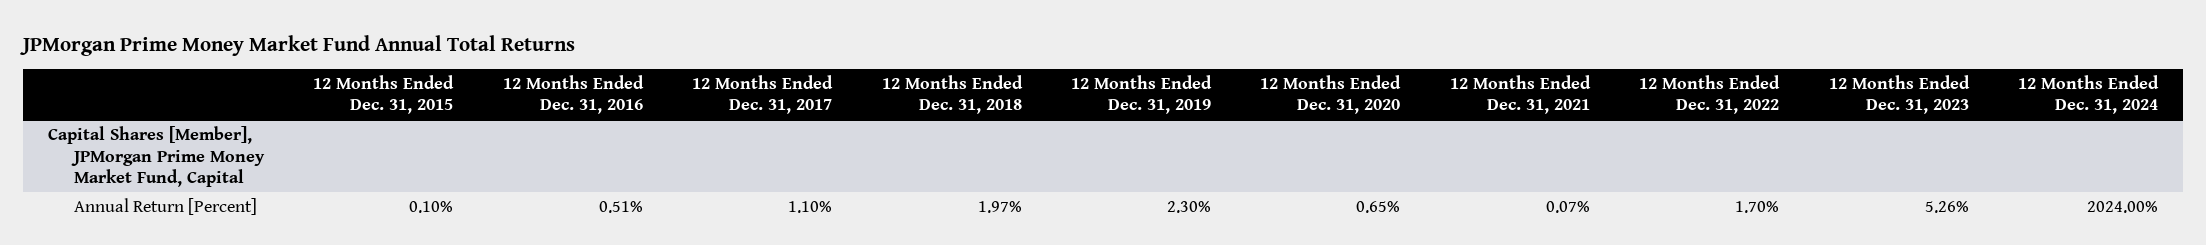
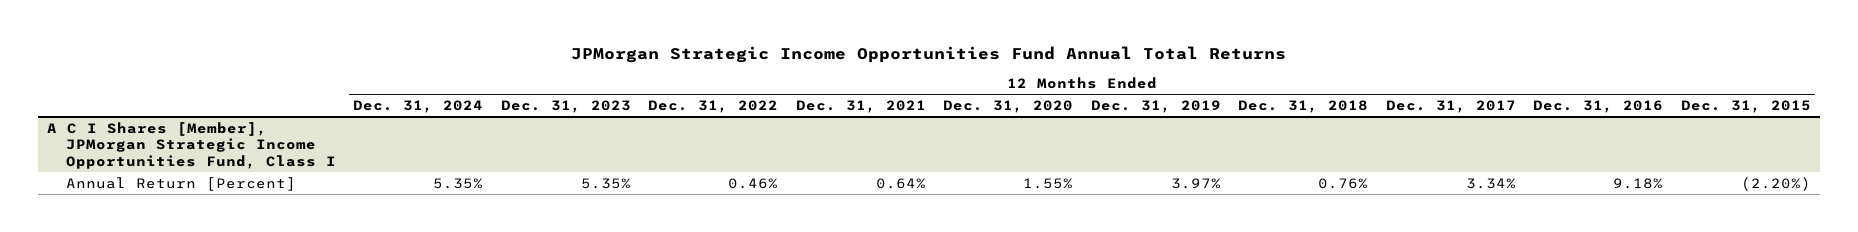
- JPMorgan Prime Money Market Fund Annual Total Returns
+ JPMorgan Strategic Income Opportunities Fund Annual Total Returns
- | 12 Months Ended Dec. 31, 2015 | 12 Months Ended Dec. 31, 2016 | 12 Months Ended Dec. 31, 2017 | 12 Months Ended Dec. 31, 2018 | 12 Months Ended Dec. 31, 2019 | 12 Months Ended Dec. 31, 2020 | 12 Months Ended Dec. 31, 2021 | 12 Months Ended Dec. 31, 2022 | 12 Months Ended Dec. 31, 2023 | 12 Months Ended Dec. 31, 2024
+ | 12 Months Ended Dec. 31, 2024 | 12 Months Ended Dec. 31, 2023 | 12 Months Ended Dec. 31, 2022 | 12 Months Ended Dec. 31, 2021 | 12 Months Ended Dec. 31, 2020 | 12 Months Ended Dec. 31, 2019 | 12 Months Ended Dec. 31, 2018 | 12 Months Ended Dec. 31, 2017 | 12 Months Ended Dec. 31, 2016 | 12 Months Ended Dec. 31, 2015
- Capital Shares [Member], JPMorgan Prime Money Market Fund, Capital
- Annual Return [Percent] | 0.10% | 0.51% | 1.10% | 1.97% | 2.30% | 0.65% | 0.07% | 1.70% | 5.26% | 2024.00%
+ A C I Shares [Member], JPMorgan Strategic Income Opportunities Fund, Class I
+ Annual Return [Percent] | 5.35% | 5.35% | 0.46% | 0.64% | 1.55% | 3.97% | 0.76% | 3.34% | 9.18% | (2.20%)

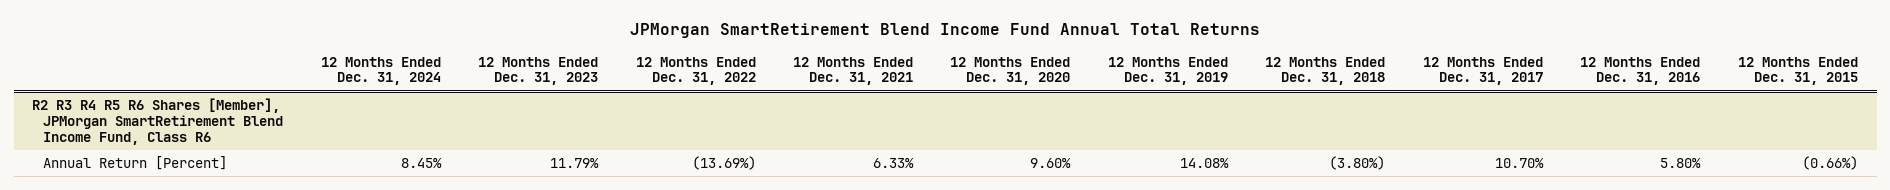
- JPMorgan Strategic Income Opportunities Fund Annual Total Returns
+ JPMorgan SmartRetirement Blend Income Fund Annual Total Returns
- A C I Shares [Member], JPMorgan Strategic Income Opportunities Fund, Class I
- Annual Return [Percent] | 5.35% | 5.35% | 0.46% | 0.64% | 1.55% | 3.97% | 0.76% | 3.34% | 9.18% | (2.20%)
+ R2 R3 R4 R5 R6 Shares [Member], JPMorgan SmartRetirement Blend Income Fund, Class R6
+ Annual Return [Percent] | 8.45% | 11.79% | (13.69%) | 6.33% | 9.60% | 14.08% | (3.80%) | 10.70% | 5.80% | (0.66%)

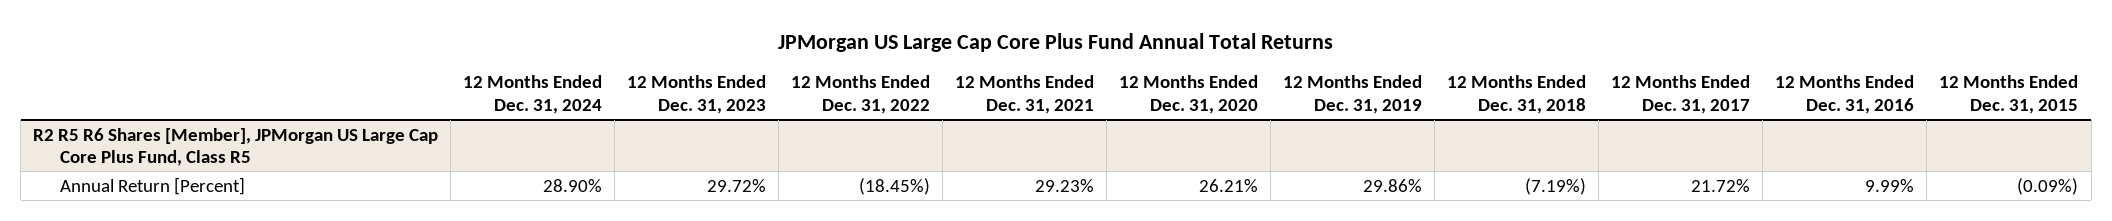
- JPMorgan SmartRetirement Blend Income Fund Annual Total Returns
+ JPMorgan US Large Cap Core Plus Fund Annual Total Returns
- R2 R3 R4 R5 R6 Shares [Member], JPMorgan SmartRetirement Blend Income Fund, Class R6
- Annual Return [Percent] | 8.45% | 11.79% | (13.69%) | 6.33% | 9.60% | 14.08% | (3.80%) | 10.70% | 5.80% | (0.66%)
+ R2 R5 R6 Shares [Member], JPMorgan US Large Cap Core Plus Fund, Class R5
+ Annual Return [Percent] | 28.90% | 29.72% | (18.45%) | 29.23% | 26.21% | 29.86% | (7.19%) | 21.72% | 9.99% | (0.09%)

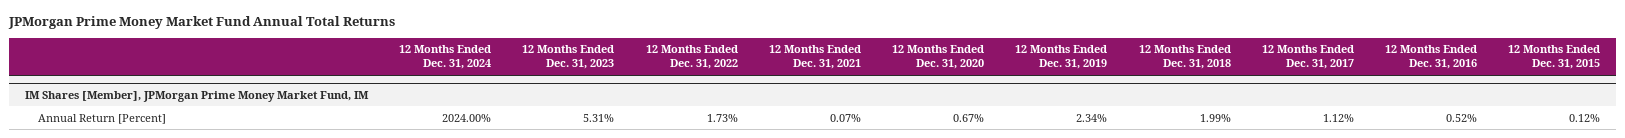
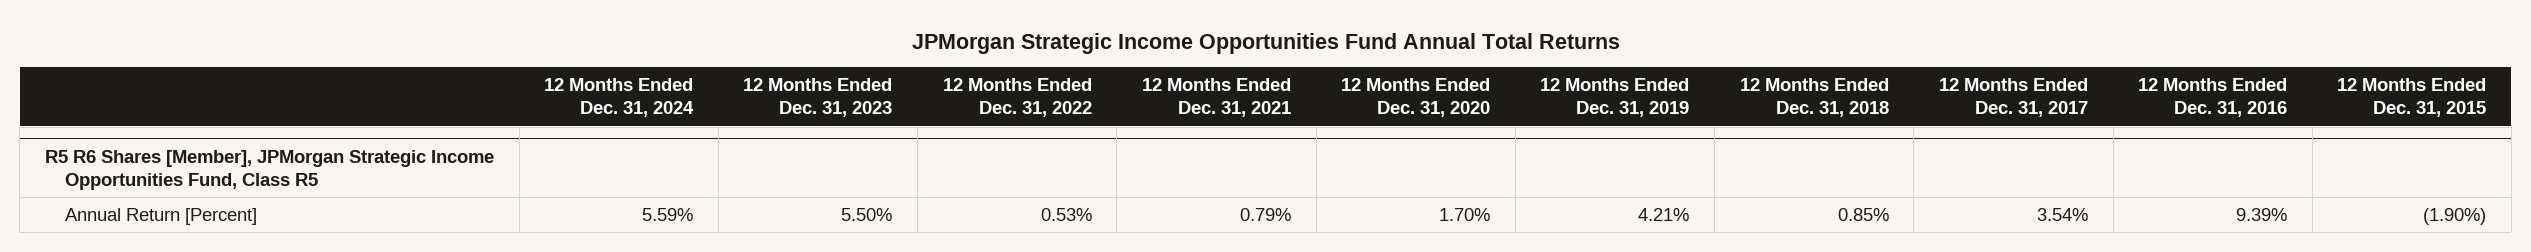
- JPMorgan Prime Money Market Fund Annual Total Returns
+ JPMorgan Strategic Income Opportunities Fund Annual Total Returns
- IM Shares [Member], JPMorgan Prime Money Market Fund, IM
- Annual Return [Percent] | 2024.00% | 5.31% | 1.73% | 0.07% | 0.67% | 2.34% | 1.99% | 1.12% | 0.52% | 0.12%
+ R5 R6 Shares [Member], JPMorgan Strategic Income Opportunities Fund, Class R5
+ Annual Return [Percent] | 5.59% | 5.50% | 0.53% | 0.79% | 1.70% | 4.21% | 0.85% | 3.54% | 9.39% | (1.90%)

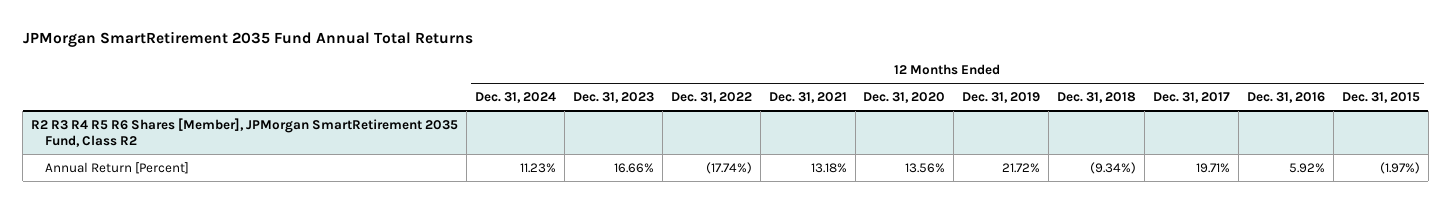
- JPMorgan Strategic Income Opportunities Fund Annual Total Returns
+ JPMorgan SmartRetirement 2035 Fund Annual Total Returns
- R5 R6 Shares [Member], JPMorgan Strategic Income Opportunities Fund, Class R5
- Annual Return [Percent] | 5.59% | 5.50% | 0.53% | 0.79% | 1.70% | 4.21% | 0.85% | 3.54% | 9.39% | (1.90%)
+ R2 R3 R4 R5 R6 Shares [Member], JPMorgan SmartRetirement 2035 Fund, Class R2
+ Annual Return [Percent] | 11.23% | 16.66% | (17.74%) | 13.18% | 13.56% | 21.72% | (9.34%) | 19.71% | 5.92% | (1.97%)

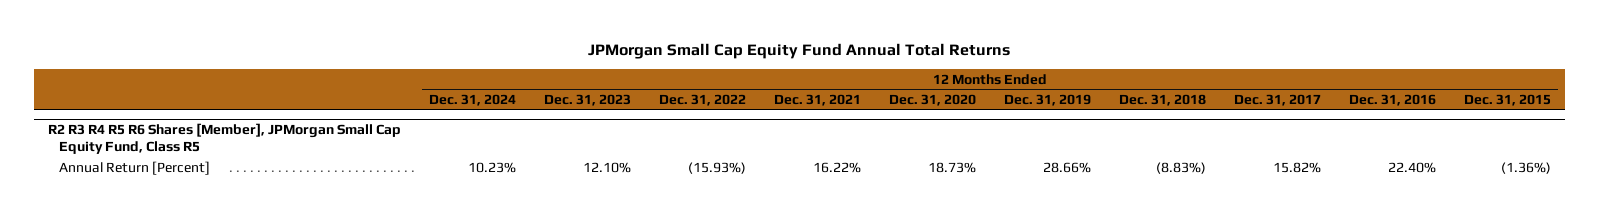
- JPMorgan SmartRetirement 2035 Fund Annual Total Returns
+ JPMorgan Small Cap Equity Fund Annual Total Returns
- R2 R3 R4 R5 R6 Shares [Member], JPMorgan SmartRetirement 2035 Fund, Class R2
- Annual Return [Percent] | 11.23% | 16.66% | (17.74%) | 13.18% | 13.56% | 21.72% | (9.34%) | 19.71% | 5.92% | (1.97%)
+ R2 R3 R4 R5 R6 Shares [Member], JPMorgan Small Cap Equity Fund, Class R5
+ Annual Return [Percent] | 10.23% | 12.10% | (15.93%) | 16.22% | 18.73% | 28.66% | (8.83%) | 15.82% | 22.40% | (1.36%)

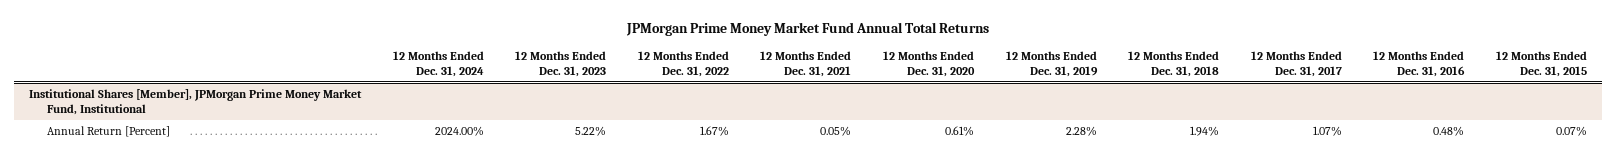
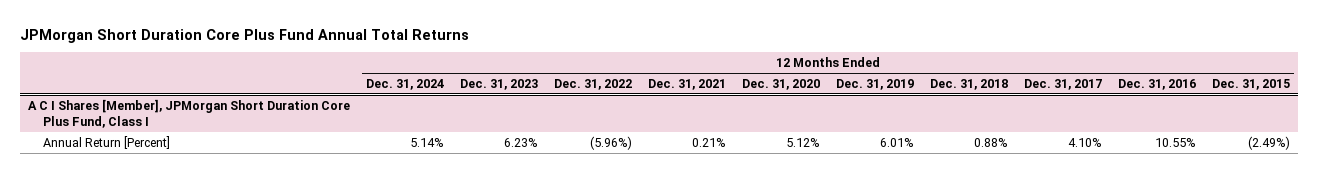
- JPMorgan Prime Money Market Fund Annual Total Returns
+ JPMorgan Short Duration Core Plus Fund Annual Total Returns
- Institutional Shares [Member], JPMorgan Prime Money Market Fund, Institutional
- Annual Return [Percent] | 2024.00% | 5.22% | 1.67% | 0.05% | 0.61% | 2.28% | 1.94% | 1.07% | 0.48% | 0.07%
+ A C I Shares [Member], JPMorgan Short Duration Core Plus Fund, Class I
+ Annual Return [Percent] | 5.14% | 6.23% | (5.96%) | 0.21% | 5.12% | 6.01% | 0.88% | 4.10% | 10.55% | (2.49%)

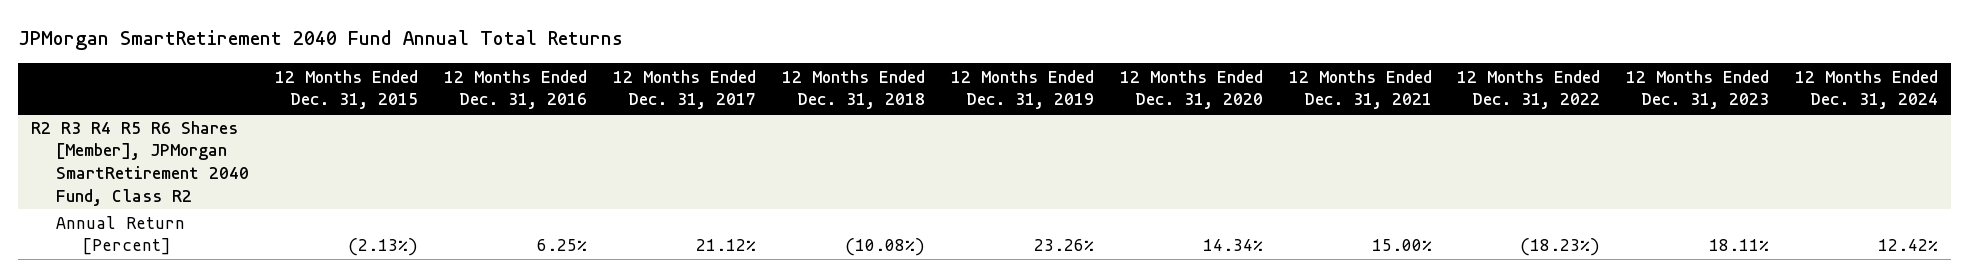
- JPMorgan Short Duration Core Plus Fund Annual Total Returns
+ JPMorgan SmartRetirement 2040 Fund Annual Total Returns
- | 12 Months Ended Dec. 31, 2024 | 12 Months Ended Dec. 31, 2023 | 12 Months Ended Dec. 31, 2022 | 12 Months Ended Dec. 31, 2021 | 12 Months Ended Dec. 31, 2020 | 12 Months Ended Dec. 31, 2019 | 12 Months Ended Dec. 31, 2018 | 12 Months Ended Dec. 31, 2017 | 12 Months Ended Dec. 31, 2016 | 12 Months Ended Dec. 31, 2015
+ | 12 Months Ended Dec. 31, 2015 | 12 Months Ended Dec. 31, 2016 | 12 Months Ended Dec. 31, 2017 | 12 Months Ended Dec. 31, 2018 | 12 Months Ended Dec. 31, 2019 | 12 Months Ended Dec. 31, 2020 | 12 Months Ended Dec. 31, 2021 | 12 Months Ended Dec. 31, 2022 | 12 Months Ended Dec. 31, 2023 | 12 Months Ended Dec. 31, 2024
- A C I Shares [Member], JPMorgan Short Duration Core Plus Fund, Class I
- Annual Return [Percent] | 5.14% | 6.23% | (5.96%) | 0.21% | 5.12% | 6.01% | 0.88% | 4.10% | 10.55% | (2.49%)
+ R2 R3 R4 R5 R6 Shares [Member], JPMorgan SmartRetirement 2040 Fund, Class R2
+ Annual Return [Percent] | (2.13%) | 6.25% | 21.12% | (10.08%) | 23.26% | 14.34% | 15.00% | (18.23%) | 18.11% | 12.42%

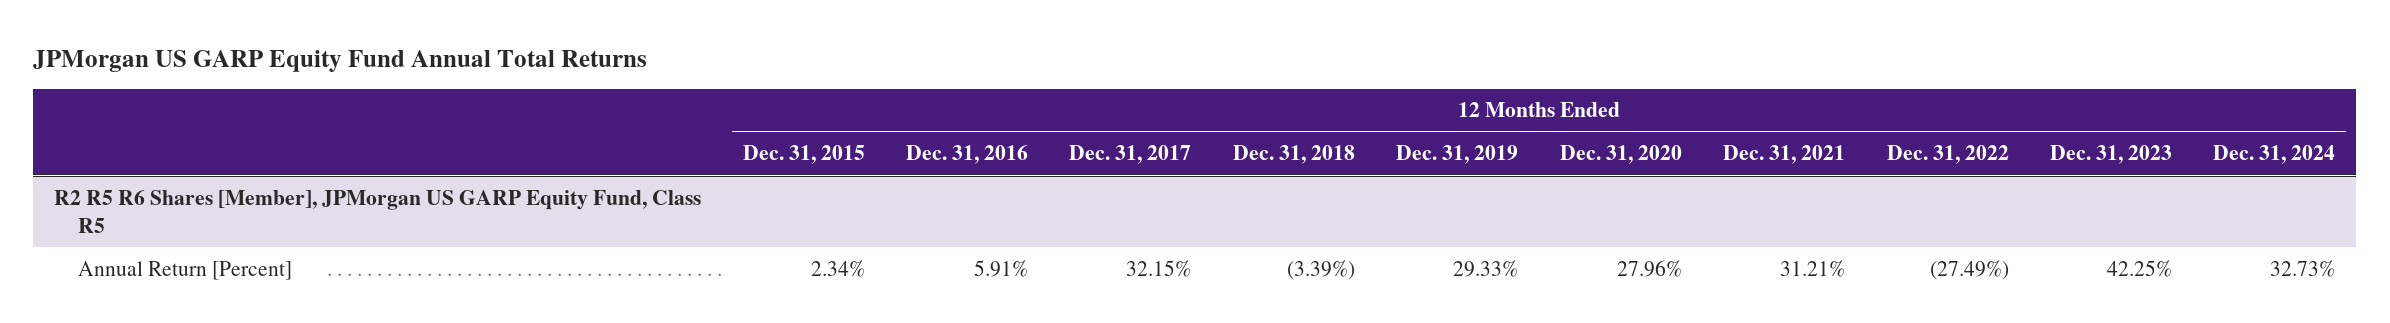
- JPMorgan SmartRetirement 2040 Fund Annual Total Returns
+ JPMorgan US GARP Equity Fund Annual Total Returns
- R2 R3 R4 R5 R6 Shares [Member], JPMorgan SmartRetirement 2040 Fund, Class R2
- Annual Return [Percent] | (2.13%) | 6.25% | 21.12% | (10.08%) | 23.26% | 14.34% | 15.00% | (18.23%) | 18.11% | 12.42%
+ R2 R5 R6 Shares [Member], JPMorgan US GARP Equity Fund, Class R5
+ Annual Return [Percent] | 2.34% | 5.91% | 32.15% | (3.39%) | 29.33% | 27.96% | 31.21% | (27.49%) | 42.25% | 32.73%

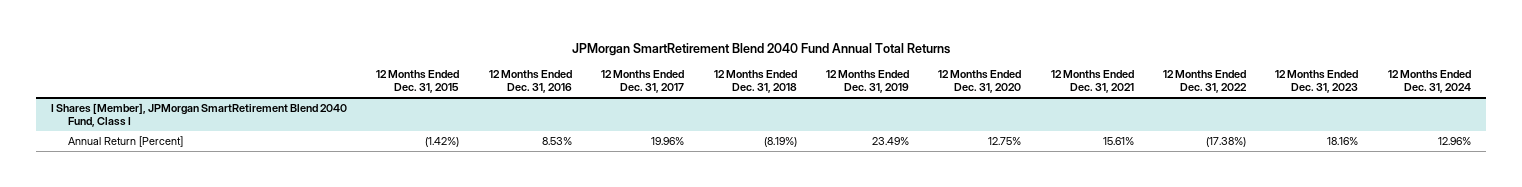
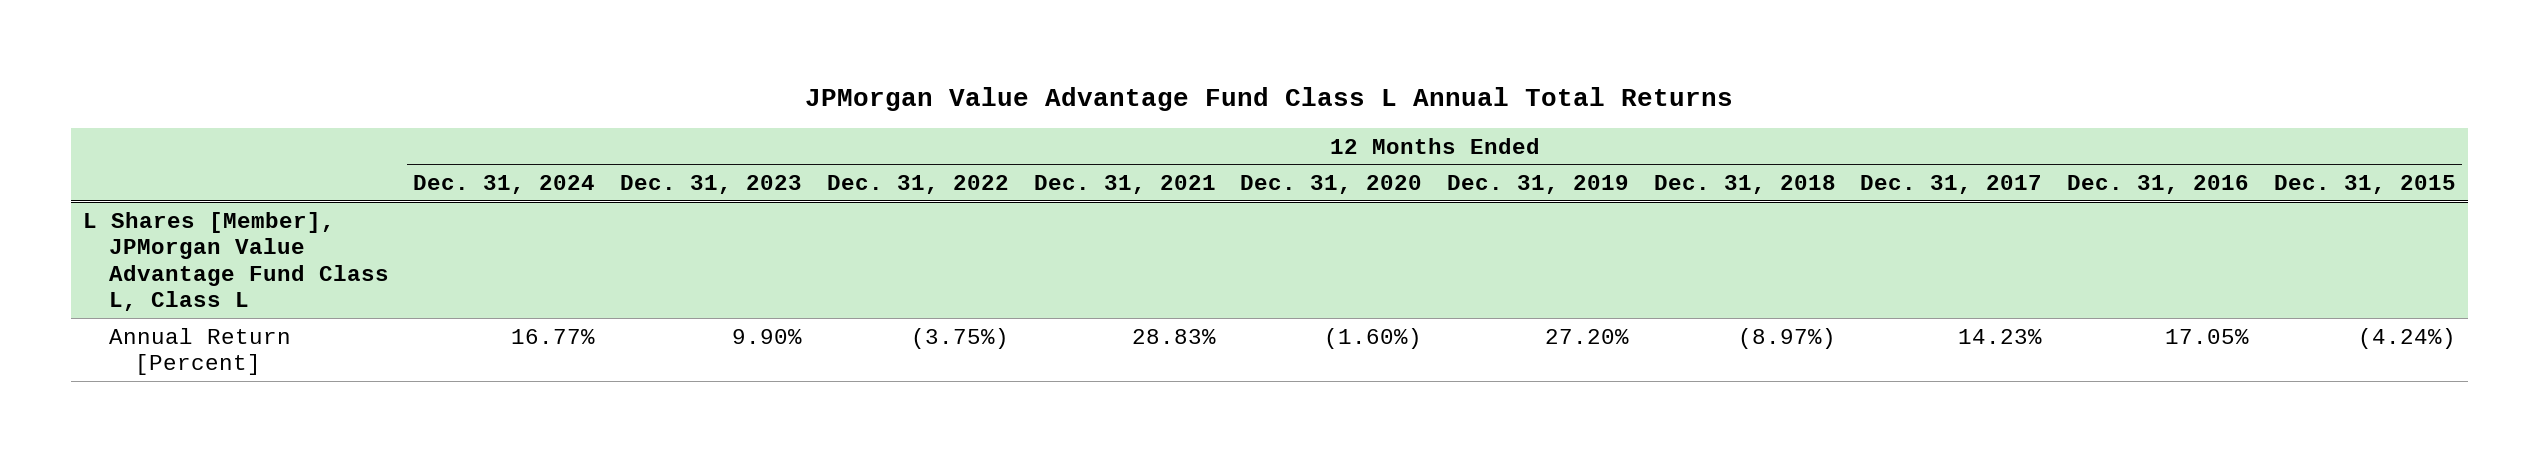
- JPMorgan SmartRetirement Blend 2040 Fund Annual Total Returns
+ JPMorgan Value Advantage Fund Class L Annual Total Returns
- | 12 Months Ended Dec. 31, 2015 | 12 Months Ended Dec. 31, 2016 | 12 Months Ended Dec. 31, 2017 | 12 Months Ended Dec. 31, 2018 | 12 Months Ended Dec. 31, 2019 | 12 Months Ended Dec. 31, 2020 | 12 Months Ended Dec. 31, 2021 | 12 Months Ended Dec. 31, 2022 | 12 Months Ended Dec. 31, 2023 | 12 Months Ended Dec. 31, 2024
+ | 12 Months Ended Dec. 31, 2024 | 12 Months Ended Dec. 31, 2023 | 12 Months Ended Dec. 31, 2022 | 12 Months Ended Dec. 31, 2021 | 12 Months Ended Dec. 31, 2020 | 12 Months Ended Dec. 31, 2019 | 12 Months Ended Dec. 31, 2018 | 12 Months Ended Dec. 31, 2017 | 12 Months Ended Dec. 31, 2016 | 12 Months Ended Dec. 31, 2015
- I Shares [Member], JPMorgan SmartRetirement Blend 2040 Fund, Class I
- Annual Return [Percent] | (1.42%) | 8.53% | 19.96% | (8.19%) | 23.49% | 12.75% | 15.61% | (17.38%) | 18.16% | 12.96%
+ L Shares [Member], JPMorgan Value Advantage Fund Class L, Class L
+ Annual Return [Percent] | 16.77% | 9.90% | (3.75%) | 28.83% | (1.60%) | 27.20% | (8.97%) | 14.23% | 17.05% | (4.24%)

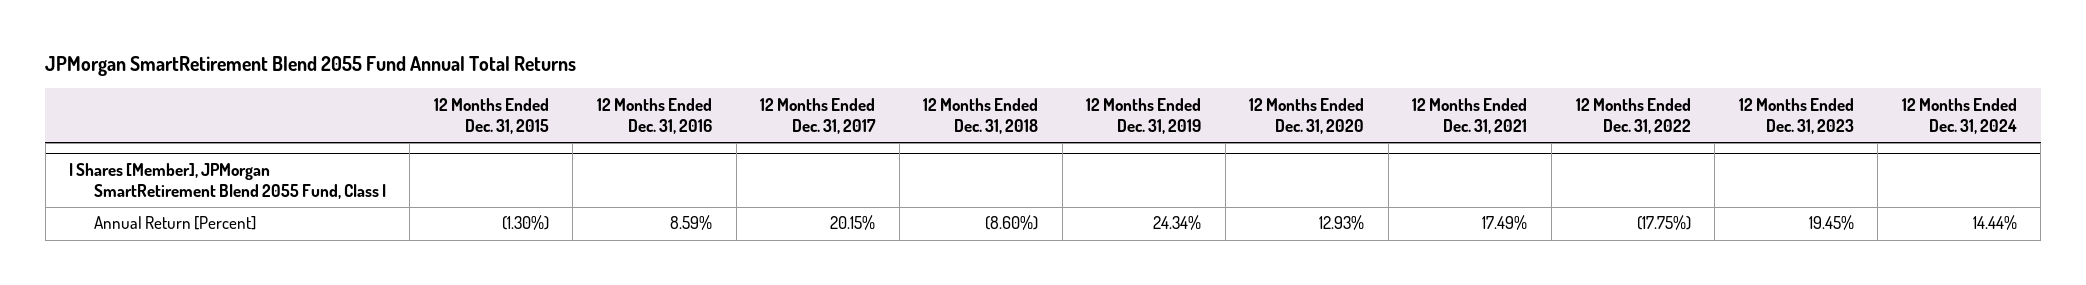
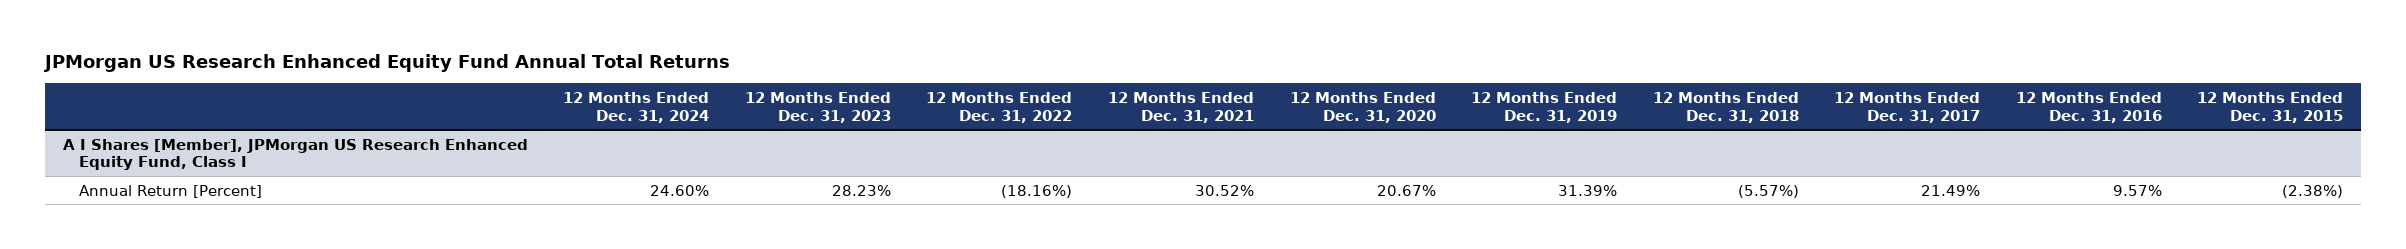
- JPMorgan SmartRetirement Blend 2055 Fund Annual Total Returns
+ JPMorgan US Research Enhanced Equity Fund Annual Total Returns
- | 12 Months Ended Dec. 31, 2015 | 12 Months Ended Dec. 31, 2016 | 12 Months Ended Dec. 31, 2017 | 12 Months Ended Dec. 31, 2018 | 12 Months Ended Dec. 31, 2019 | 12 Months Ended Dec. 31, 2020 | 12 Months Ended Dec. 31, 2021 | 12 Months Ended Dec. 31, 2022 | 12 Months Ended Dec. 31, 2023 | 12 Months Ended Dec. 31, 2024
+ | 12 Months Ended Dec. 31, 2024 | 12 Months Ended Dec. 31, 2023 | 12 Months Ended Dec. 31, 2022 | 12 Months Ended Dec. 31, 2021 | 12 Months Ended Dec. 31, 2020 | 12 Months Ended Dec. 31, 2019 | 12 Months Ended Dec. 31, 2018 | 12 Months Ended Dec. 31, 2017 | 12 Months Ended Dec. 31, 2016 | 12 Months Ended Dec. 31, 2015
- I Shares [Member], JPMorgan SmartRetirement Blend 2055 Fund, Class I
- Annual Return [Percent] | (1.30%) | 8.59% | 20.15% | (8.60%) | 24.34% | 12.93% | 17.49% | (17.75%) | 19.45% | 14.44%
+ A I Shares [Member], JPMorgan US Research Enhanced Equity Fund, Class I
+ Annual Return [Percent] | 24.60% | 28.23% | (18.16%) | 30.52% | 20.67% | 31.39% | (5.57%) | 21.49% | 9.57% | (2.38%)

